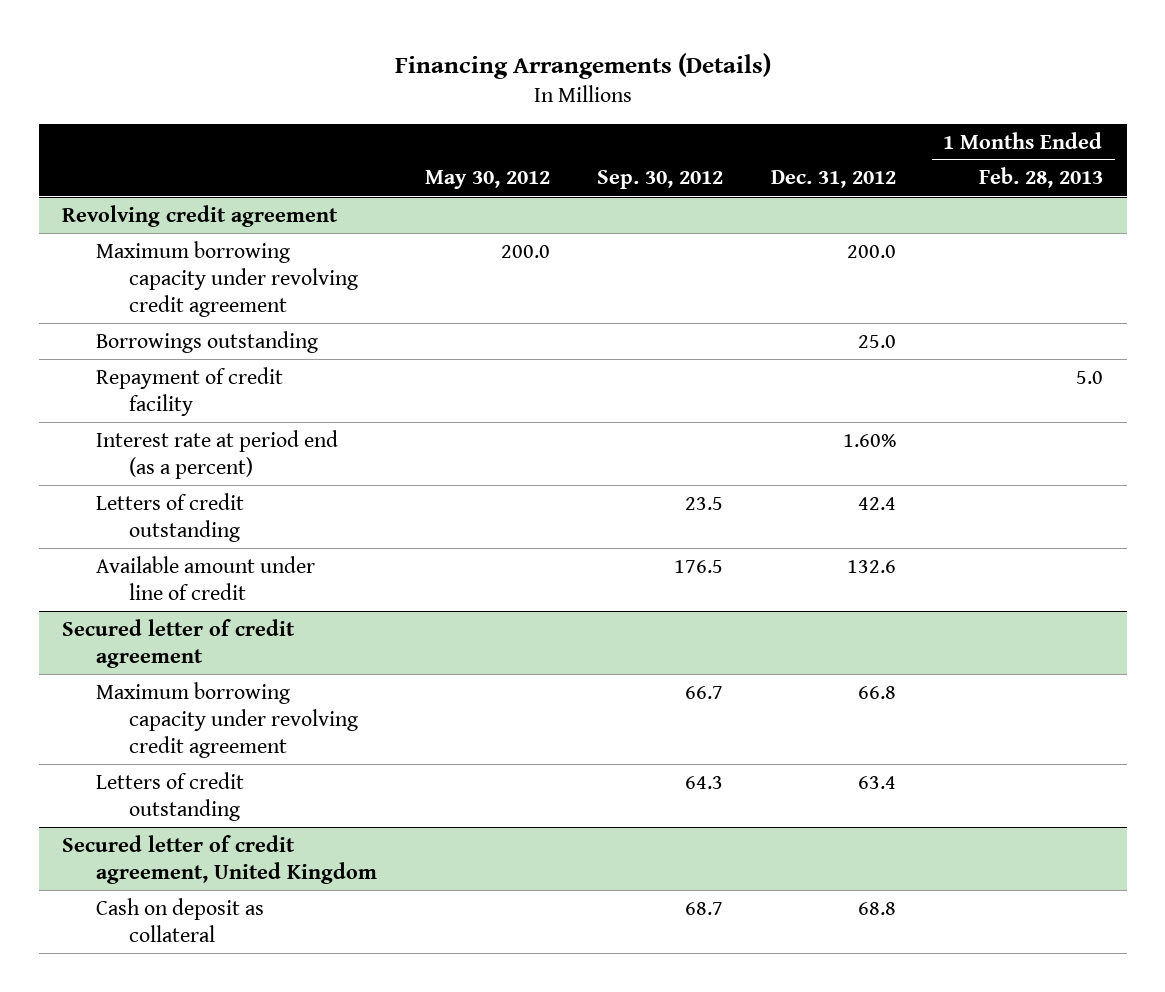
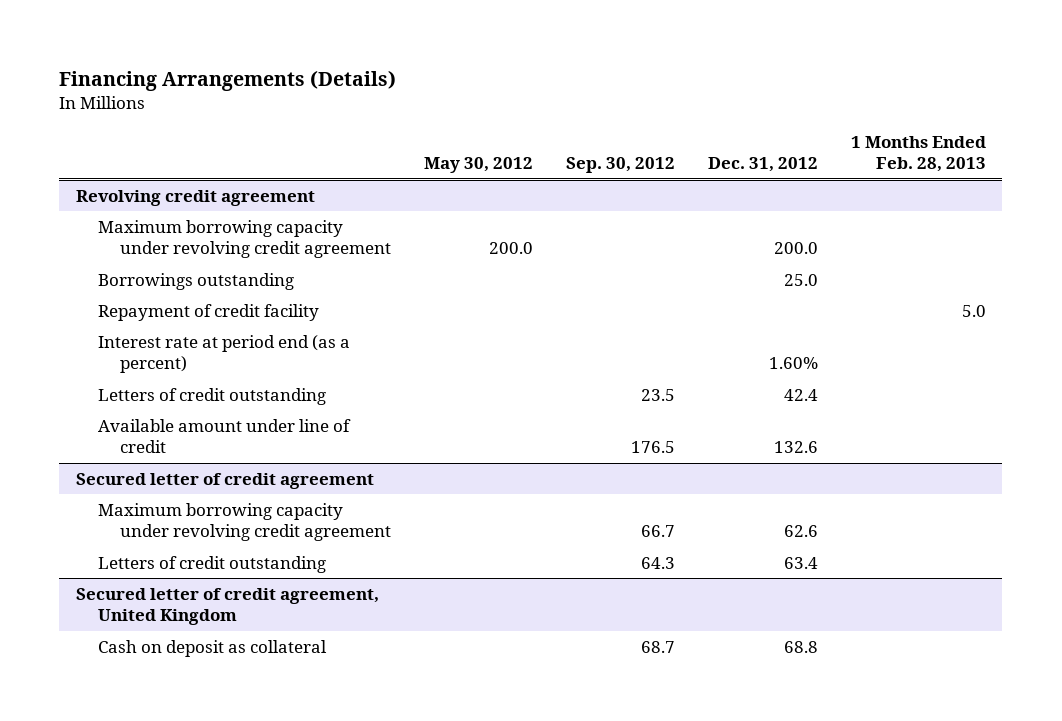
@ Secured letter of credit agreement
- Maximum borrowing capacity under revolving credit agreement | | 66.7 | 66.8 |
+ Maximum borrowing capacity under revolving credit agreement | | 66.7 | 62.6 |

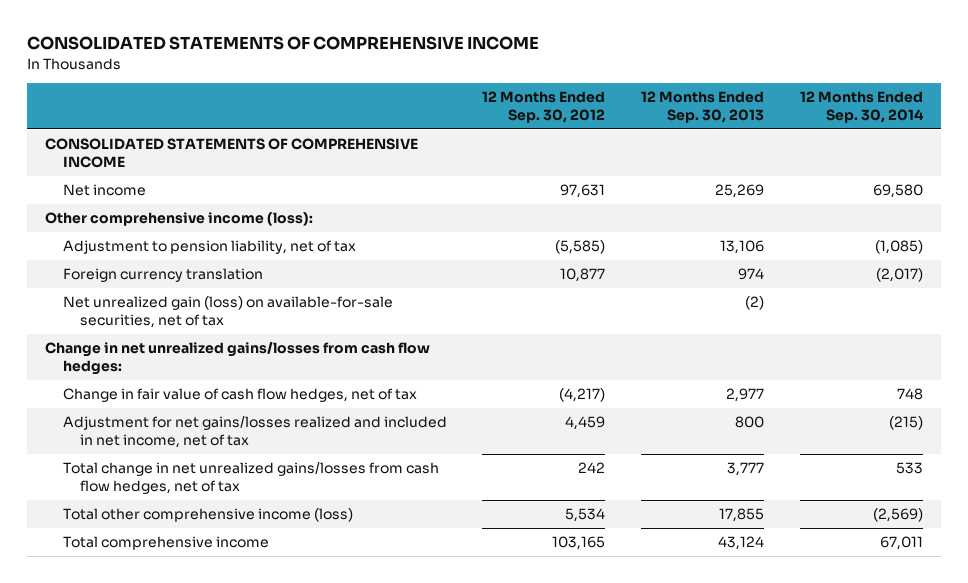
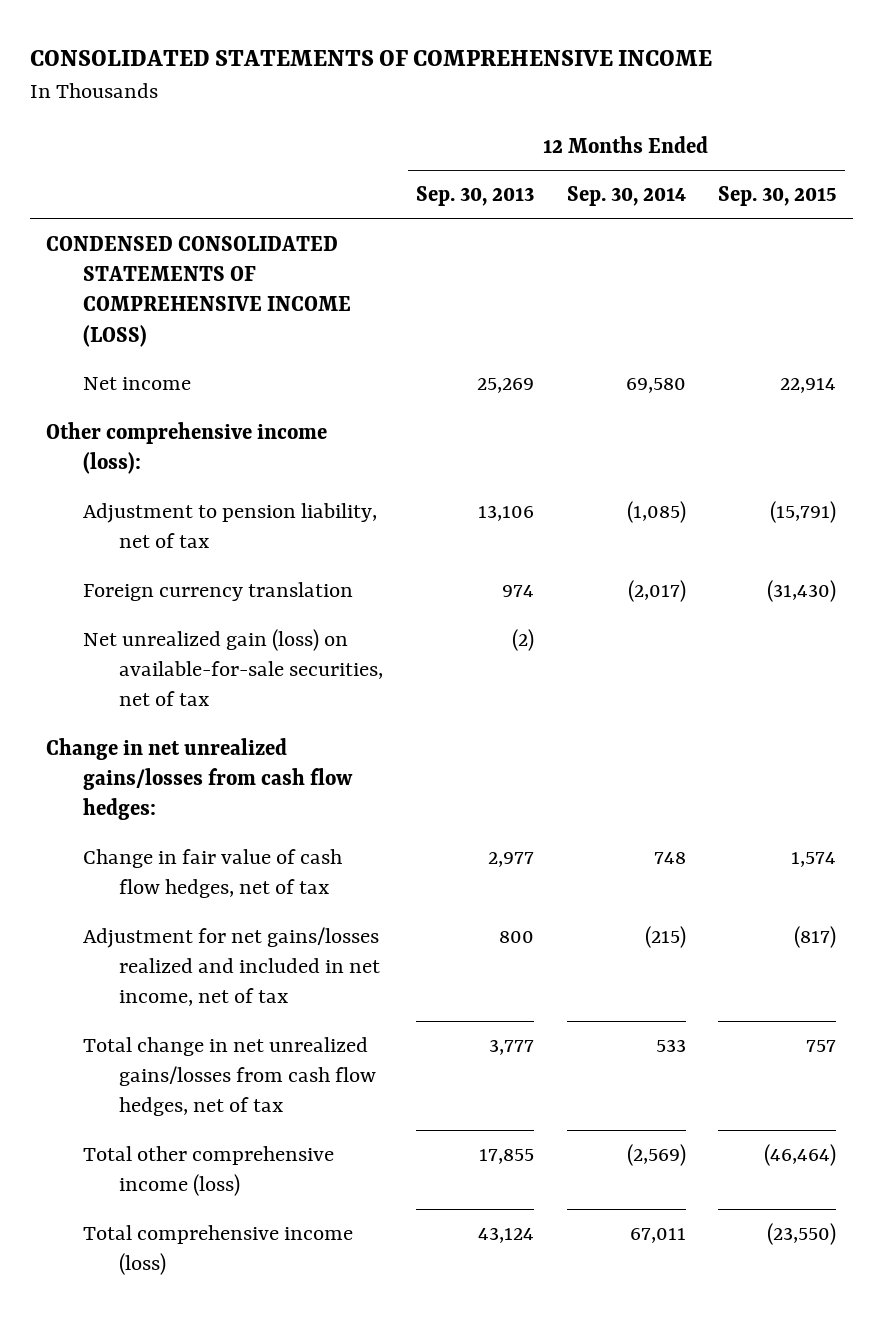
- | 12 Months Ended Sep. 30, 2012 | 12 Months Ended Sep. 30, 2013 | 12 Months Ended Sep. 30, 2014
+ | 12 Months Ended Sep. 30, 2013 | 12 Months Ended Sep. 30, 2014 | 12 Months Ended Sep. 30, 2015
- CONSOLIDATED STATEMENTS OF COMPREHENSIVE INCOME
+ CONDENSED CONSOLIDATED STATEMENTS OF COMPREHENSIVE INCOME (LOSS)
- Total comprehensive income | 103,165 | 43,124 | 67,011
+ Total comprehensive income (loss) | 43,124 | 67,011 | (23,550)

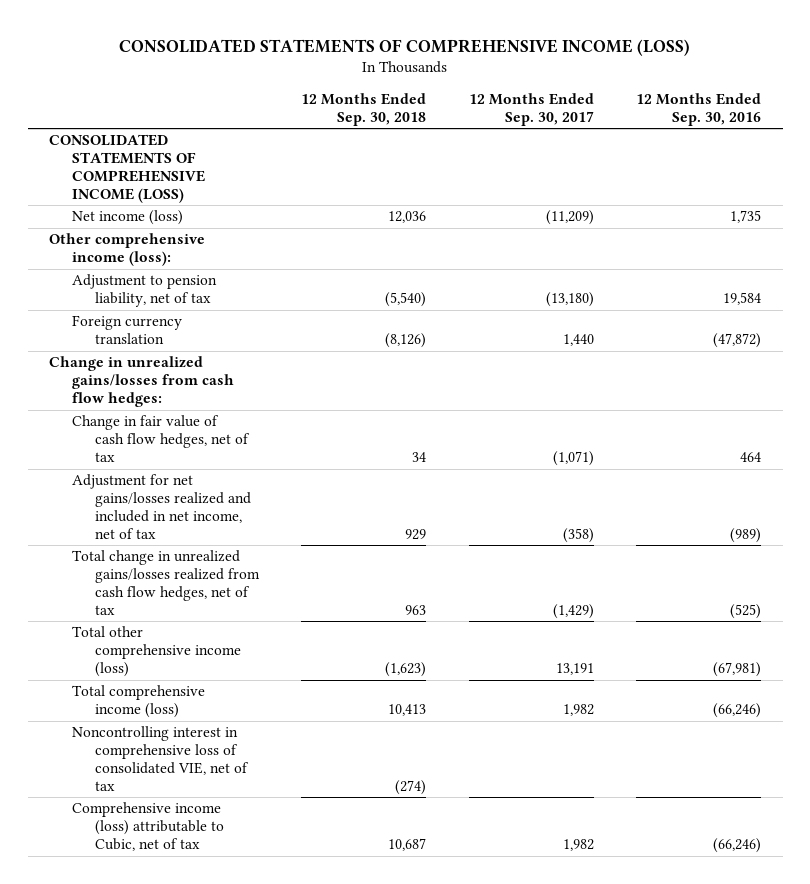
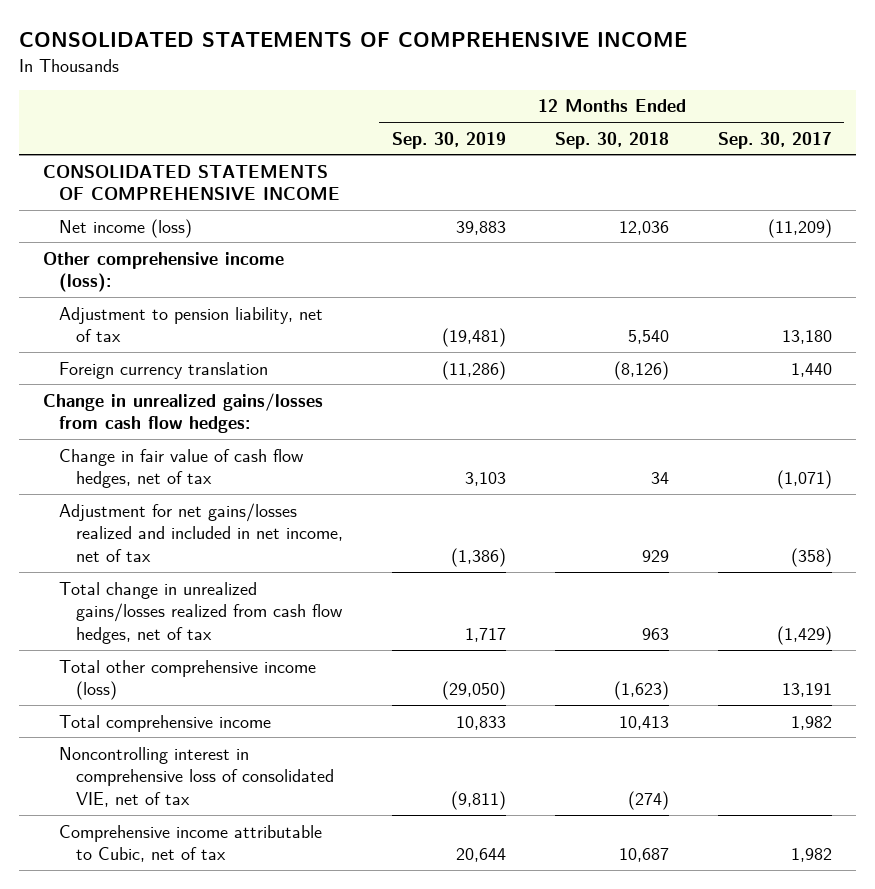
- CONSOLIDATED STATEMENTS OF COMPREHENSIVE INCOME (LOSS)
+ CONSOLIDATED STATEMENTS OF COMPREHENSIVE INCOME
- | 12 Months Ended Sep. 30, 2018 | 12 Months Ended Sep. 30, 2017 | 12 Months Ended Sep. 30, 2016
+ | 12 Months Ended Sep. 30, 2019 | 12 Months Ended Sep. 30, 2018 | 12 Months Ended Sep. 30, 2017
- CONSOLIDATED STATEMENTS OF COMPREHENSIVE INCOME (LOSS)
+ CONSOLIDATED STATEMENTS OF COMPREHENSIVE INCOME
- Adjustment to pension liability, net of tax | (5,540) | (13,180) | 19,584
+ Adjustment to pension liability, net of tax | (19,481) | 5,540 | 13,180
- Total comprehensive income (loss) | 10,413 | 1,982 | (66,246)
+ Total comprehensive income | 10,833 | 10,413 | 1,982
- Comprehensive income (loss) attributable to Cubic, net of tax | 10,687 | 1,982 | (66,246)
+ Comprehensive income attributable to Cubic, net of tax | 20,644 | 10,687 | 1,982

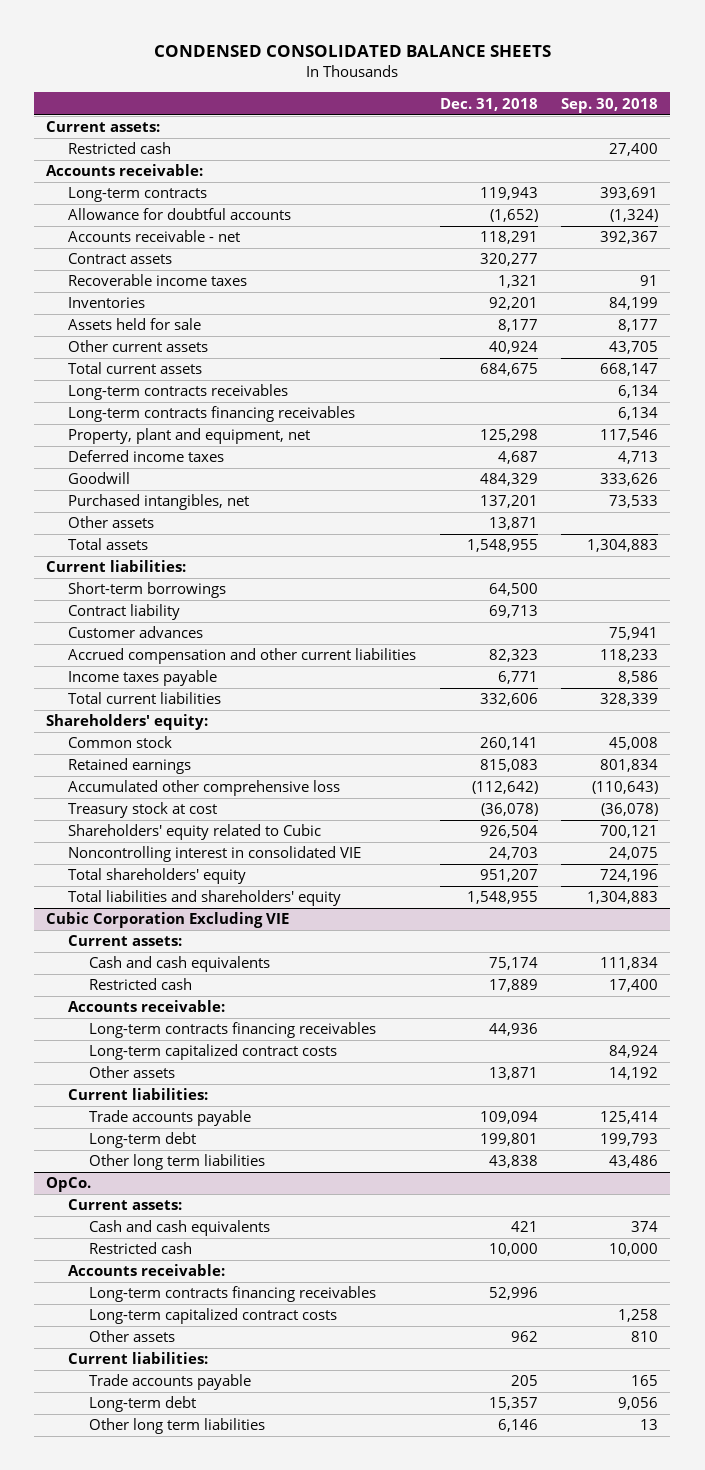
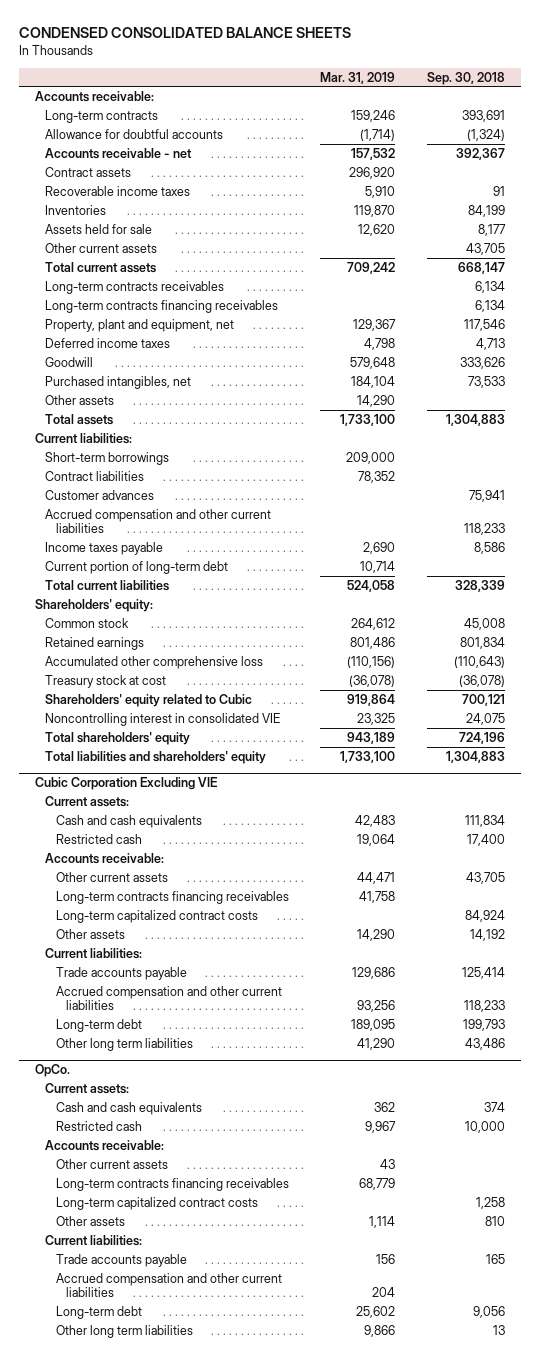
- | Dec. 31, 2018 | Sep. 30, 2018
+ | Mar. 31, 2019 | Sep. 30, 2018
- Current assets:
- Restricted cash | | 27,400
- Contract liability | 69,713 |
+ Contract liabilities | 78,352 |
+ Current portion of long-term debt | 10,714 |
@ Cubic Corporation Excluding VIE
+ Other current assets | 44,471 | 43,705
+ Accrued compensation and other current liabilities | 93,256 | 118,233
@ OpCo.
+ Other current assets | 43 |
+ Accrued compensation and other current liabilities | 204 |

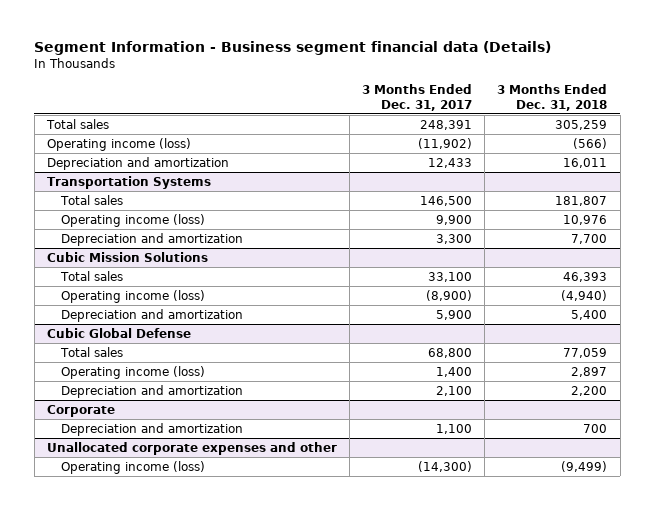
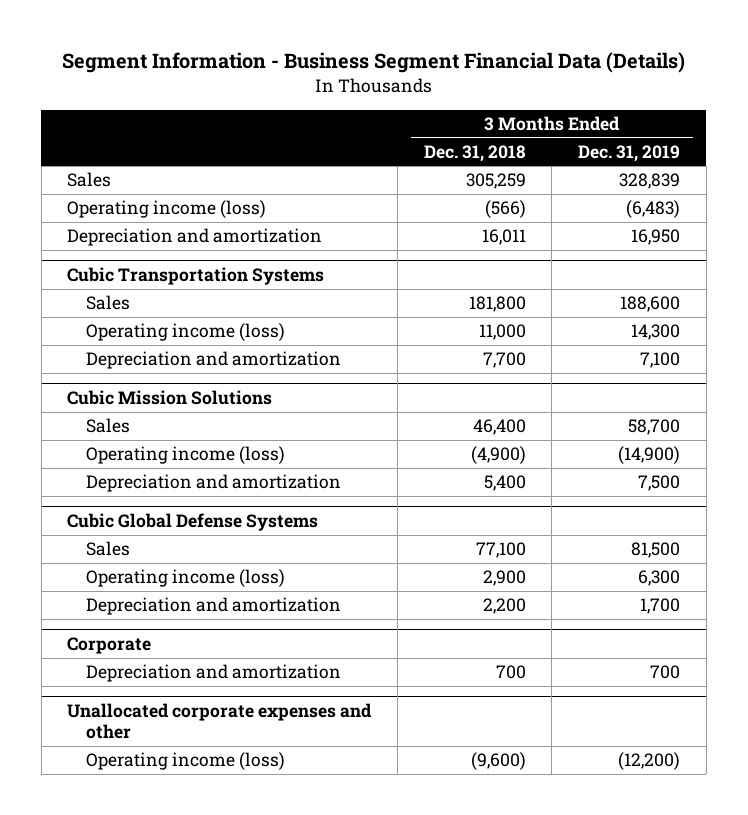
- Segment Information - Business segment financial data (Details)
+ Segment Information - Business Segment Financial Data (Details)
- | 3 Months Ended Dec. 31, 2017 | 3 Months Ended Dec. 31, 2018
+ | 3 Months Ended Dec. 31, 2018 | 3 Months Ended Dec. 31, 2019
- Total sales | 248,391 | 305,259
+ Sales | 305,259 | 328,839
- Transportation Systems
- Total sales | 146,500 | 181,807
- Operating income (loss) | 9,900 | 10,976
+ Cubic Transportation Systems
+ Sales | 181,800 | 188,600
+ Operating income (loss) | 11,000 | 14,300
@ Cubic Mission Solutions
- Total sales | 33,100 | 46,393
- Operating income (loss) | (8,900) | (4,940)
+ Sales | 46,400 | 58,700
+ Operating income (loss) | (4,900) | (14,900)
- Cubic Global Defense
- Total sales | 68,800 | 77,059
- Operating income (loss) | 1,400 | 2,897
+ Cubic Global Defense Systems
+ Sales | 77,100 | 81,500
+ Operating income (loss) | 2,900 | 6,300
@ Unallocated corporate expenses and other
- Operating income (loss) | (14,300) | (9,499)
+ Operating income (loss) | (9,600) | (12,200)

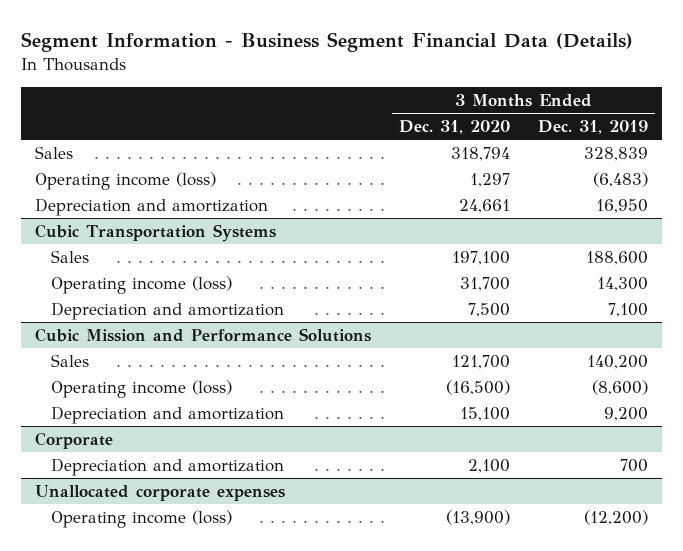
- | 3 Months Ended Dec. 31, 2018 | 3 Months Ended Dec. 31, 2019
+ | 3 Months Ended Dec. 31, 2020 | 3 Months Ended Dec. 31, 2019
- Cubic Mission Solutions
- Sales | 46,400 | 58,700
- Operating income (loss) | (4,900) | (14,900)
- Depreciation and amortization | 5,400 | 7,500
- Cubic Global Defense Systems
- Sales | 77,100 | 81,500
- Operating income (loss) | 2,900 | 6,300
- Depreciation and amortization | 2,200 | 1,700
+ Cubic Mission and Performance Solutions
+ Sales | 121,700 | 140,200
+ Operating income (loss) | (16,500) | (8,600)
+ Depreciation and amortization | 15,100 | 9,200
- Unallocated corporate expenses and other
+ Unallocated corporate expenses

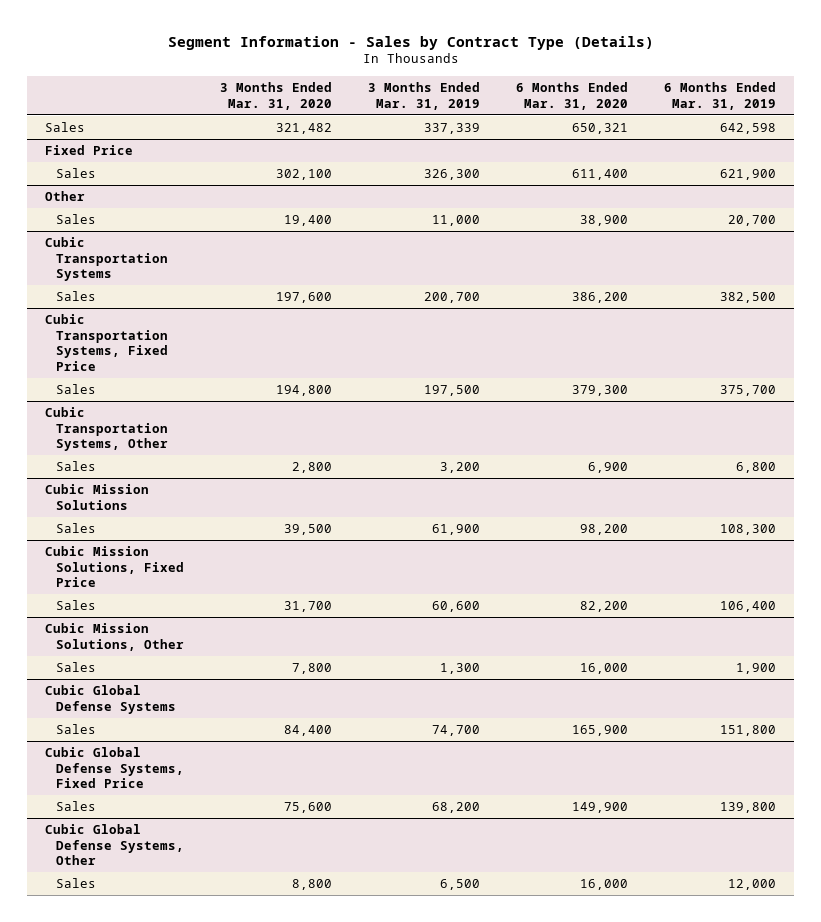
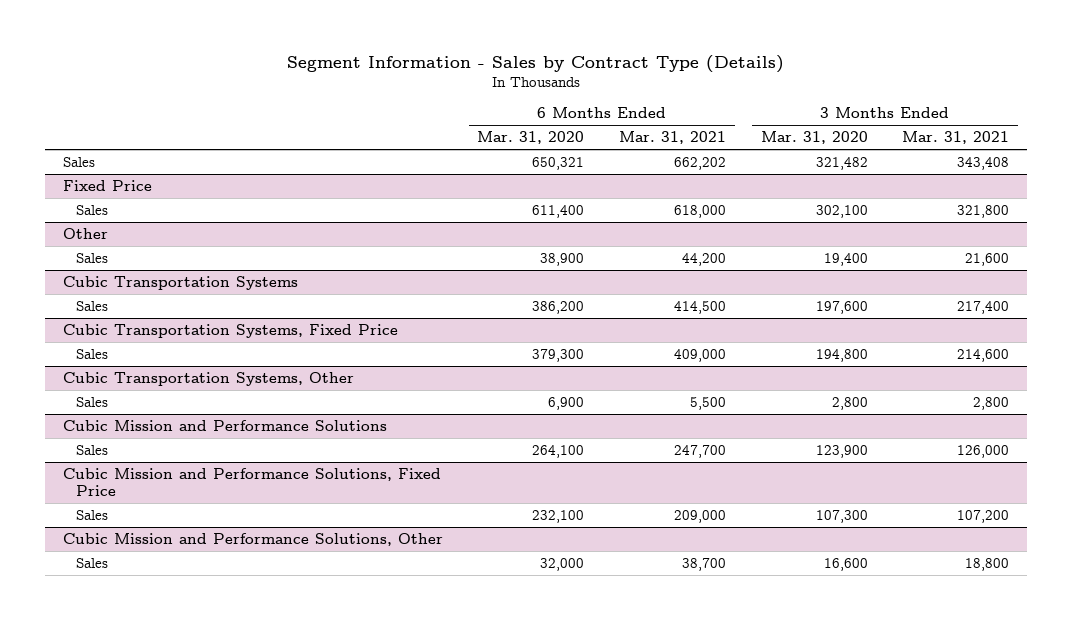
- | 3 Months Ended Mar. 31, 2020 | 3 Months Ended Mar. 31, 2019 | 6 Months Ended Mar. 31, 2020 | 6 Months Ended Mar. 31, 2019
+ | 6 Months Ended Mar. 31, 2020 | 6 Months Ended Mar. 31, 2021 | 3 Months Ended Mar. 31, 2020 | 3 Months Ended Mar. 31, 2021
- Cubic Mission Solutions
- Sales | 39,500 | 61,900 | 98,200 | 108,300
- Cubic Mission Solutions, Fixed Price
- Sales | 31,700 | 60,600 | 82,200 | 106,400
- Cubic Mission Solutions, Other
- Sales | 7,800 | 1,300 | 16,000 | 1,900
- Cubic Global Defense Systems
- Sales | 84,400 | 74,700 | 165,900 | 151,800
- Cubic Global Defense Systems, Fixed Price
- Sales | 75,600 | 68,200 | 149,900 | 139,800
- Cubic Global Defense Systems, Other
- Sales | 8,800 | 6,500 | 16,000 | 12,000
+ Cubic Mission and Performance Solutions
+ Sales | 264,100 | 247,700 | 123,900 | 126,000
+ Cubic Mission and Performance Solutions, Fixed Price
+ Sales | 232,100 | 209,000 | 107,300 | 107,200
+ Cubic Mission and Performance Solutions, Other
+ Sales | 32,000 | 38,700 | 16,600 | 18,800

